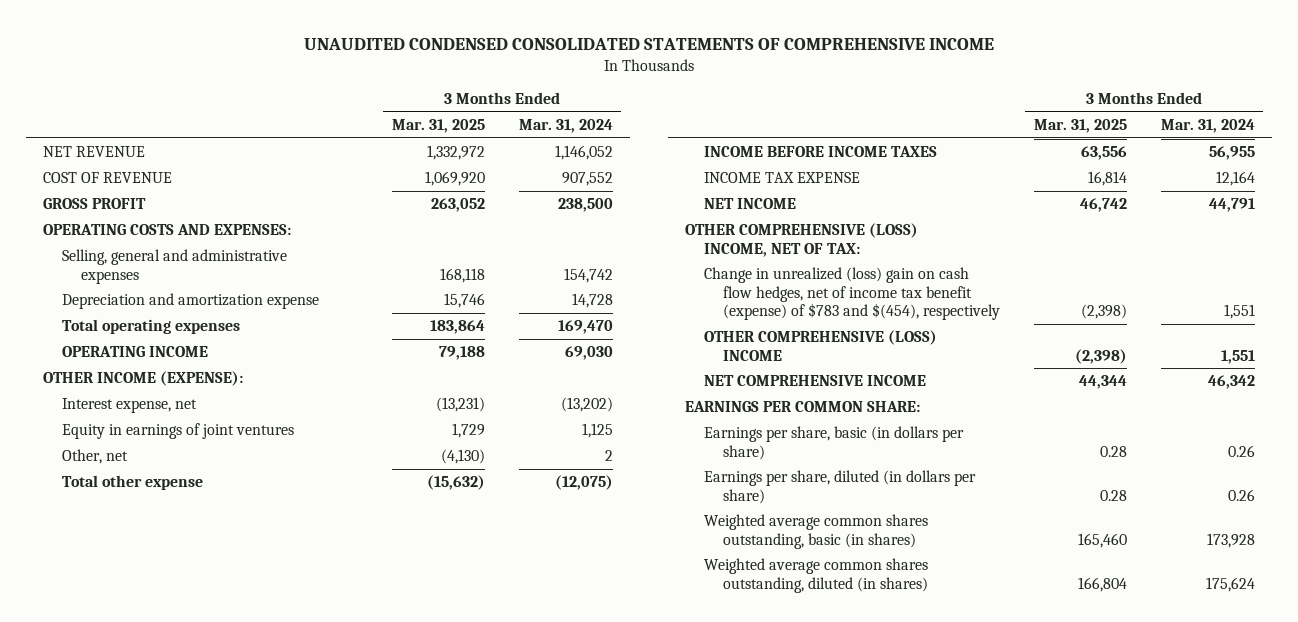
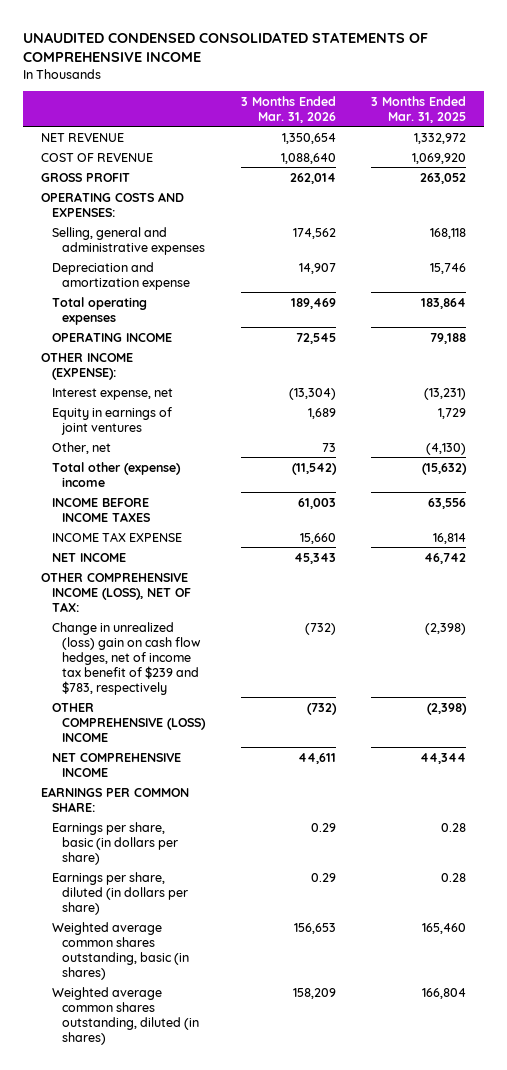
- | 3 Months Ended Mar. 31, 2025 | 3 Months Ended Mar. 31, 2024
+ | 3 Months Ended Mar. 31, 2026 | 3 Months Ended Mar. 31, 2025
- Total other expense | (15,632) | (12,075)
+ Total other (expense) income | (11,542) | (15,632)
- OTHER COMPREHENSIVE (LOSS) INCOME, NET OF TAX:
- Change in unrealized (loss) gain on cash flow hedges, net of income tax benefit (expense) of $783 and $(454), respectively | (2,398) | 1,551
+ OTHER COMPREHENSIVE INCOME (LOSS), NET OF TAX:
+ Change in unrealized (loss) gain on cash flow hedges, net of income tax benefit of $239 and $783, respectively | (732) | (2,398)

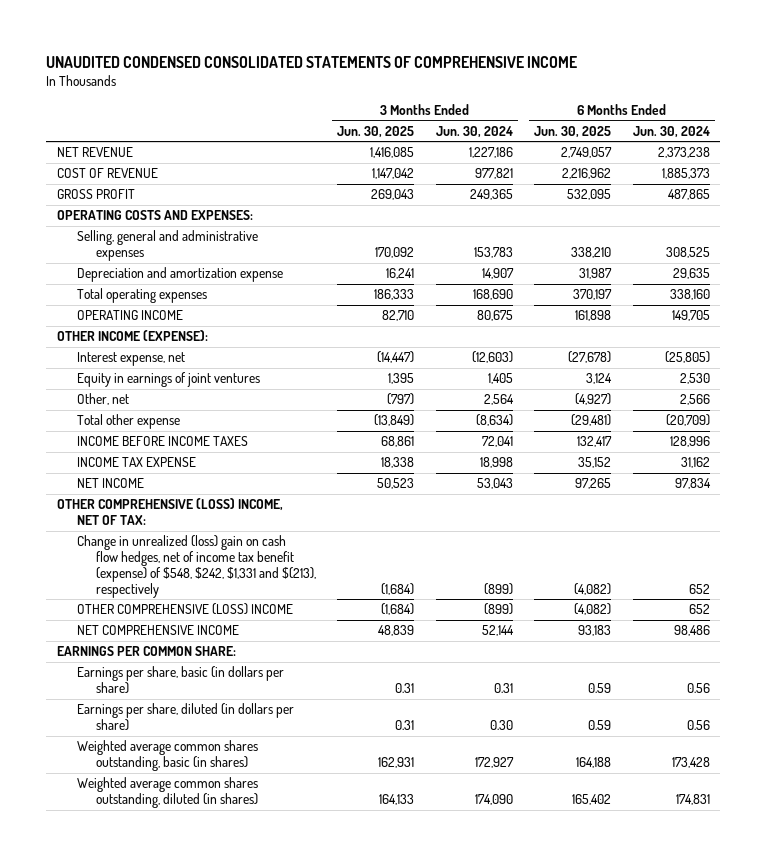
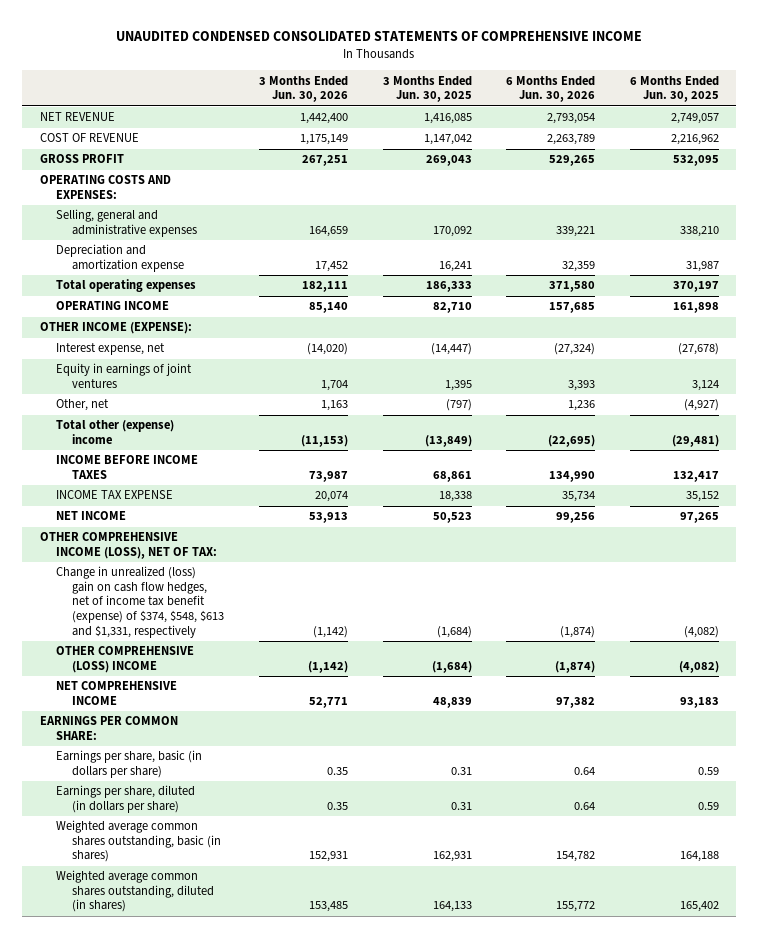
- | 3 Months Ended Jun. 30, 2025 | 3 Months Ended Jun. 30, 2024 | 6 Months Ended Jun. 30, 2025 | 6 Months Ended Jun. 30, 2024
+ | 3 Months Ended Jun. 30, 2026 | 3 Months Ended Jun. 30, 2025 | 6 Months Ended Jun. 30, 2026 | 6 Months Ended Jun. 30, 2025
- Total other expense | (13,849) | (8,634) | (29,481) | (20,709)
+ Total other (expense) income | (11,153) | (13,849) | (22,695) | (29,481)
- OTHER COMPREHENSIVE (LOSS) INCOME, NET OF TAX:
- Change in unrealized (loss) gain on cash flow hedges, net of income tax benefit (expense) of $548, $242, $1,331 and $(213), respectively | (1,684) | (899) | (4,082) | 652
+ OTHER COMPREHENSIVE INCOME (LOSS), NET OF TAX:
+ Change in unrealized (loss) gain on cash flow hedges, net of income tax benefit (expense) of $374, $548, $613 and $1,331, respectively | (1,142) | (1,684) | (1,874) | (4,082)

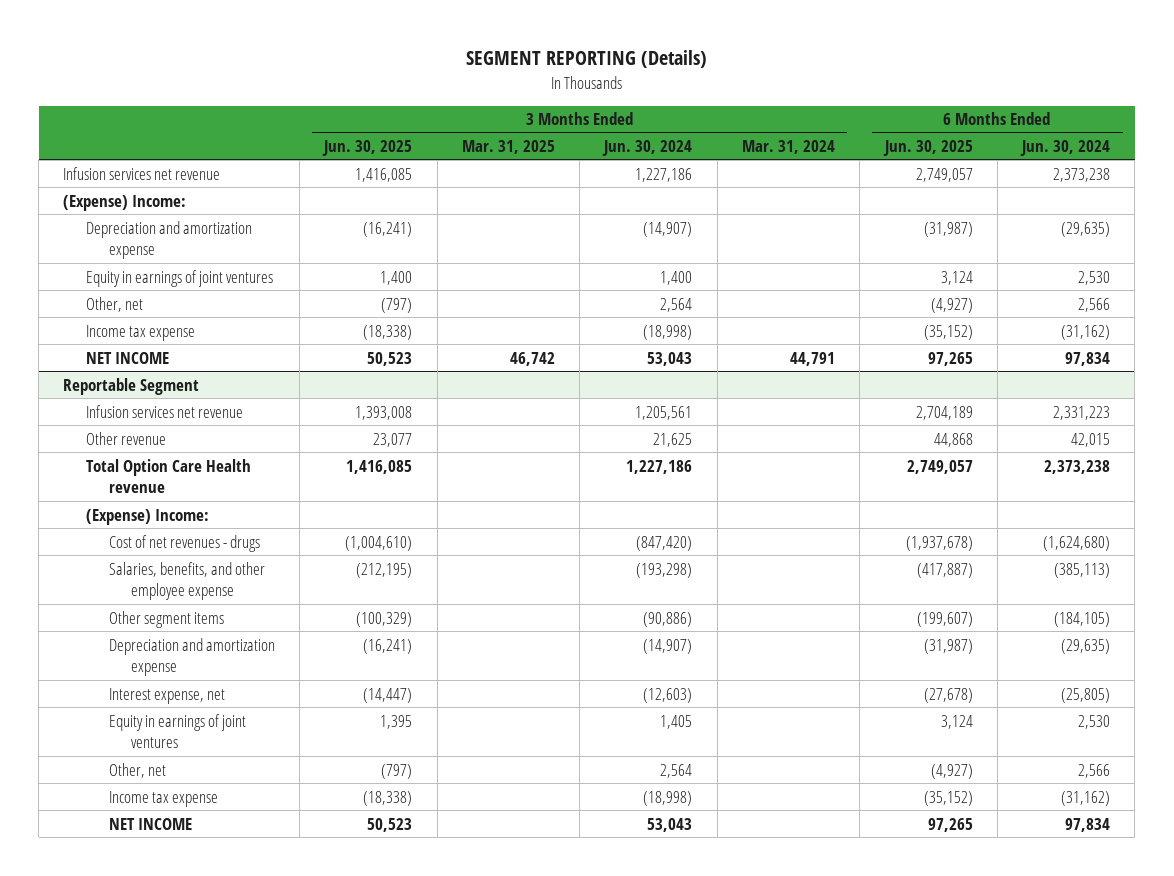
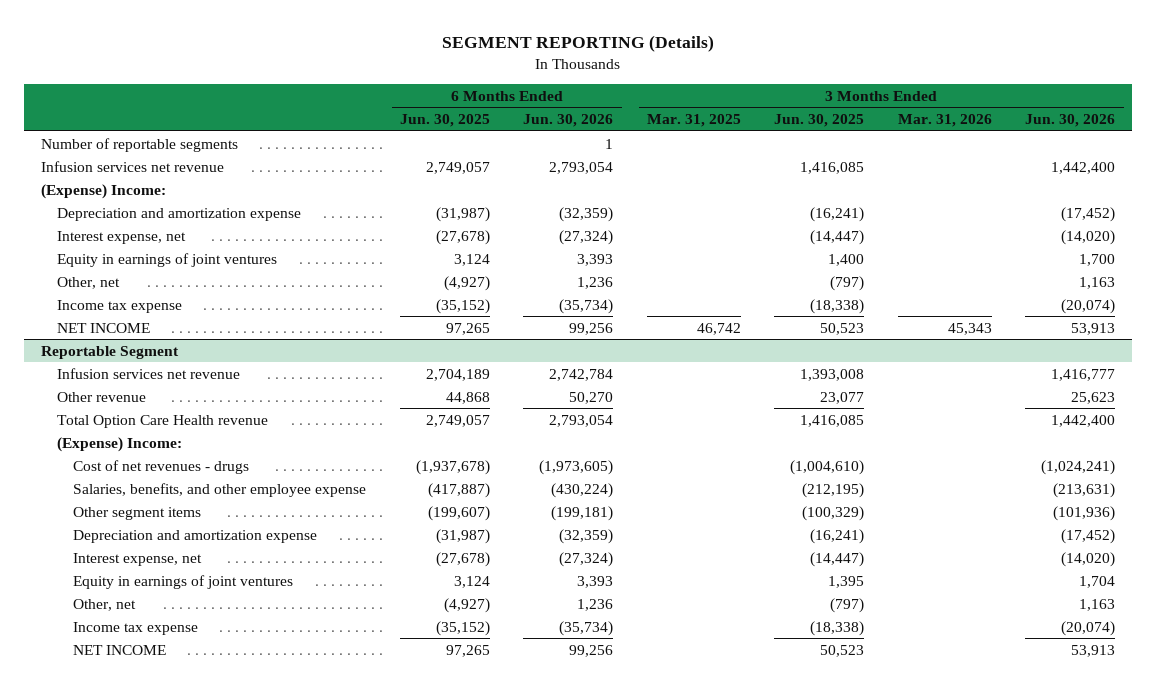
- | 3 Months Ended Jun. 30, 2025 | 3 Months Ended Mar. 31, 2025 | 3 Months Ended Jun. 30, 2024 | 3 Months Ended Mar. 31, 2024 | 6 Months Ended Jun. 30, 2025 | 6 Months Ended Jun. 30, 2024
+ | 6 Months Ended Jun. 30, 2025 | 6 Months Ended Jun. 30, 2026 | 3 Months Ended Mar. 31, 2025 | 3 Months Ended Jun. 30, 2025 | 3 Months Ended Mar. 31, 2026 | 3 Months Ended Jun. 30, 2026
+ Number of reportable segments | | 1 | | | |
+ Interest expense, net | (27,678) | (27,324) | | (14,447) | | (14,020)

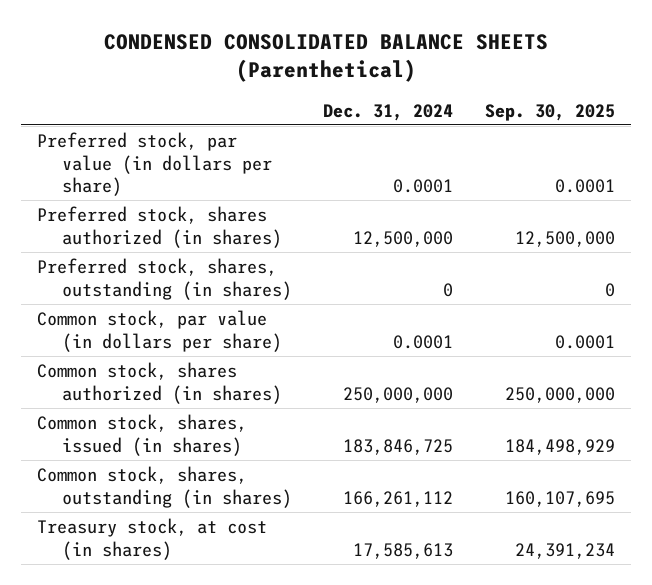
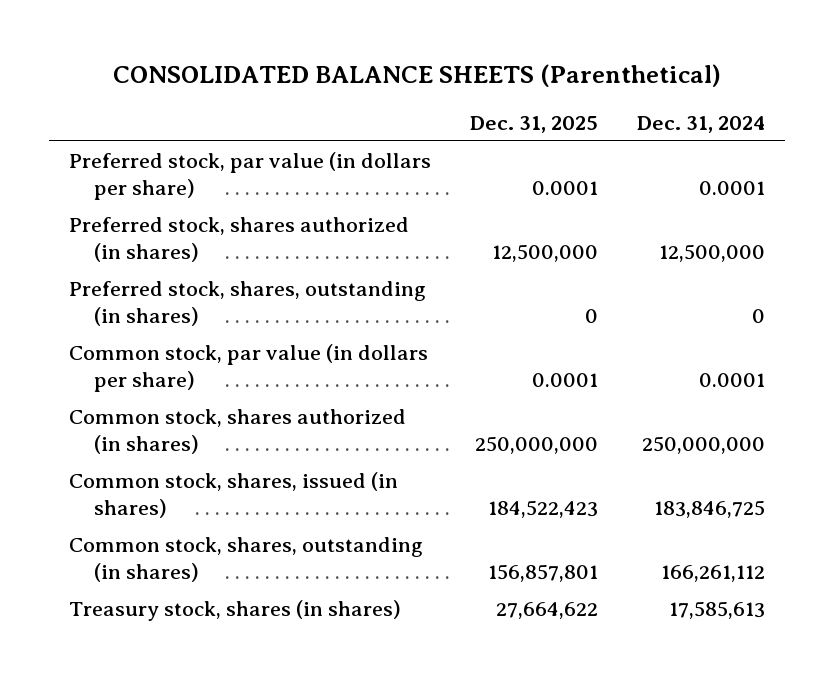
- CONDENSED CONSOLIDATED BALANCE SHEETS (Parenthetical)
+ CONSOLIDATED BALANCE SHEETS (Parenthetical)
- | Dec. 31, 2024 | Sep. 30, 2025
+ | Dec. 31, 2025 | Dec. 31, 2024
- Treasury stock, at cost (in shares) | 17,585,613 | 24,391,234
+ Treasury stock, shares (in shares) | 27,664,622 | 17,585,613

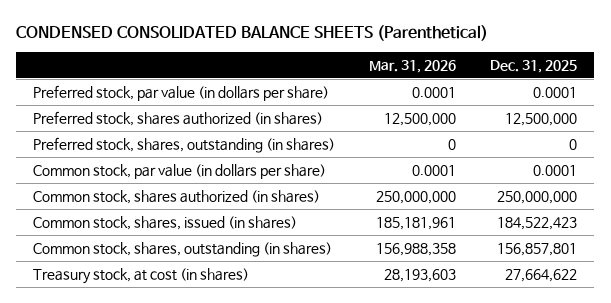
- CONSOLIDATED BALANCE SHEETS (Parenthetical)
+ CONDENSED CONSOLIDATED BALANCE SHEETS (Parenthetical)
- | Dec. 31, 2025 | Dec. 31, 2024
+ | Mar. 31, 2026 | Dec. 31, 2025
- Treasury stock, shares (in shares) | 27,664,622 | 17,585,613
+ Treasury stock, at cost (in shares) | 28,193,603 | 27,664,622

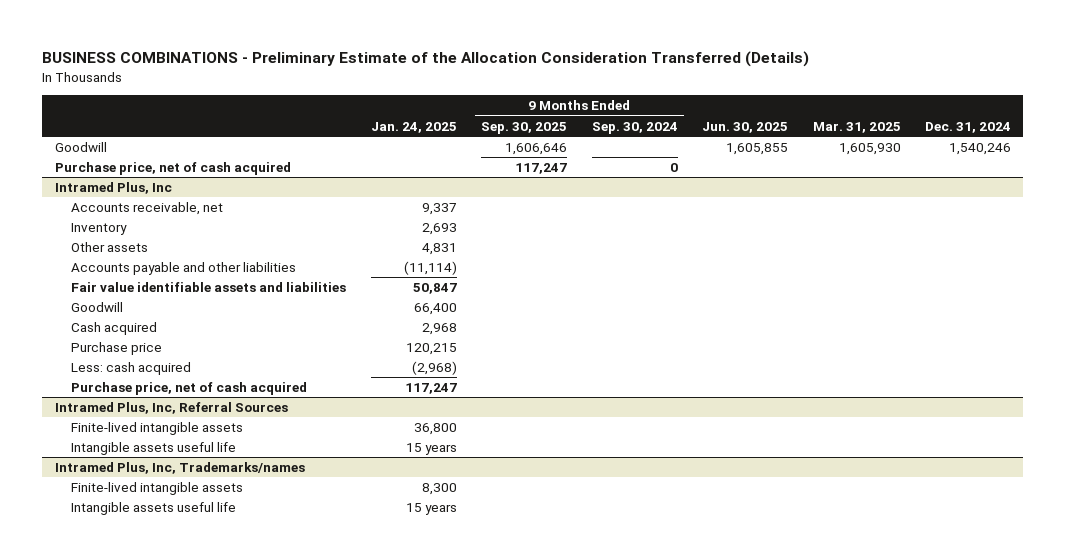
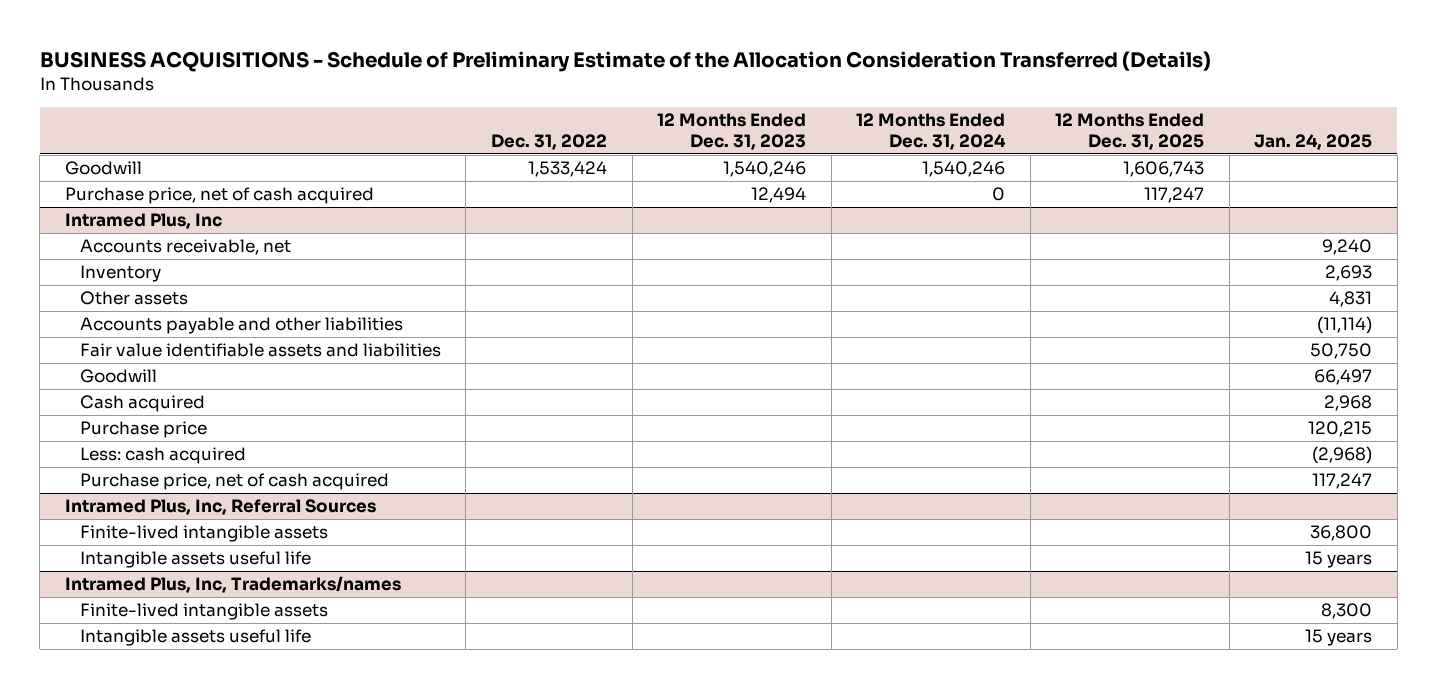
- BUSINESS COMBINATIONS - Preliminary Estimate of the Allocation Consideration Transferred (Details)
+ BUSINESS ACQUISITIONS - Schedule of Preliminary Estimate of the Allocation Consideration Transferred (Details)
- | Jan. 24, 2025 | 9 Months Ended Sep. 30, 2025 | 9 Months Ended Sep. 30, 2024 | Jun. 30, 2025 | Mar. 31, 2025 | Dec. 31, 2024
+ | Dec. 31, 2022 | 12 Months Ended Dec. 31, 2023 | 12 Months Ended Dec. 31, 2024 | 12 Months Ended Dec. 31, 2025 | Jan. 24, 2025
@ Intramed Plus, Inc
- Accounts receivable, net | 9,337 | | | | |
+ Accounts receivable, net | | | | | 9,240
- Fair value identifiable assets and liabilities | 50,847 | | | | |
- Goodwill | 66,400 | | | | |
+ Fair value identifiable assets and liabilities | | | | | 50,750
+ Goodwill | | | | | 66,497

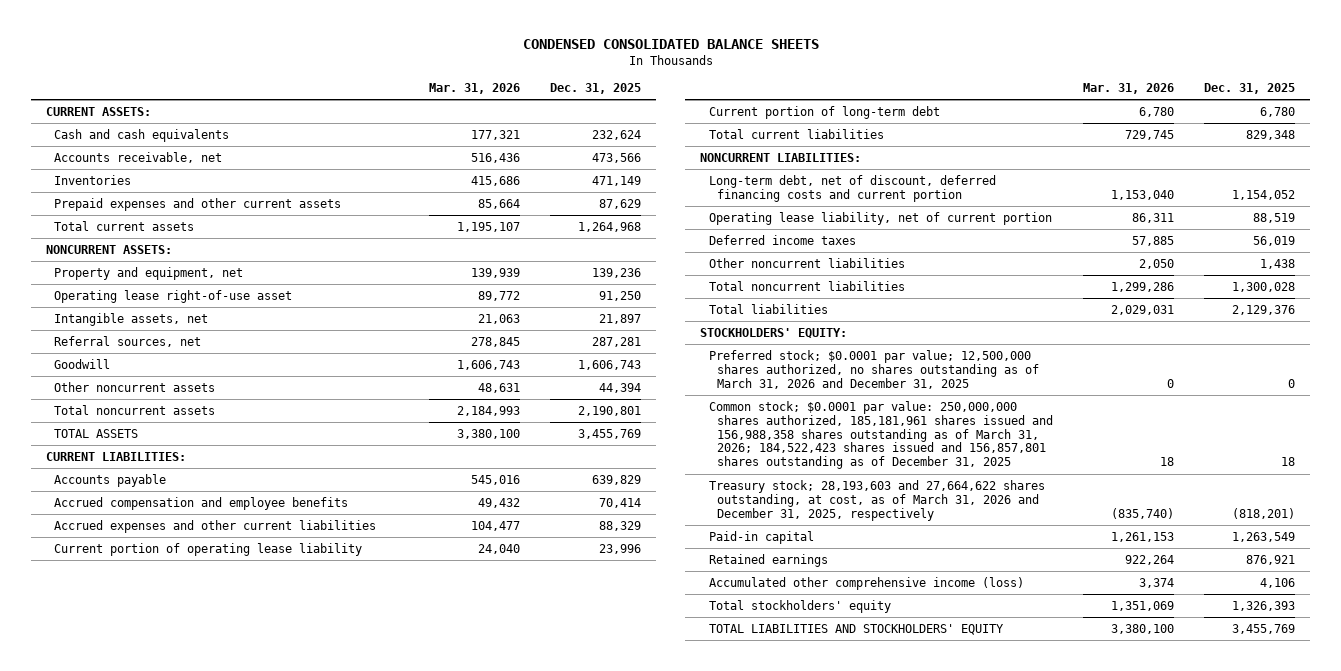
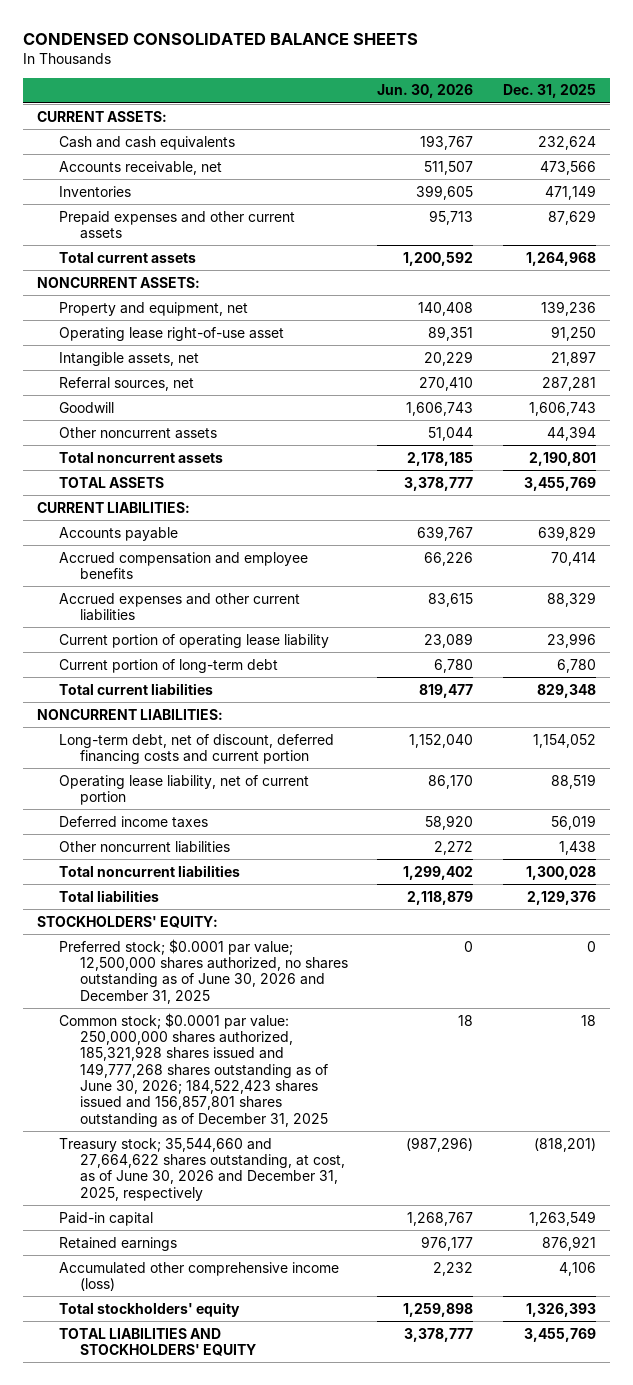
- | Mar. 31, 2026 | Dec. 31, 2025
+ | Jun. 30, 2026 | Dec. 31, 2025
- Preferred stock; $0.0001 par value; 12,500,000 shares authorized, no shares outstanding as of March 31, 2026 and December 31, 2025 | 0 | 0
- Common stock; $0.0001 par value: 250,000,000 shares authorized, 185,181,961 shares issued and 156,988,358 shares outstanding as of March 31, 2026; 184,522,423 shares issued and 156,857,801 shares outstanding as of December 31, 2025 | 18 | 18
- Treasury stock; 28,193,603 and 27,664,622 shares outstanding, at cost, as of March 31, 2026 and December 31, 2025, respectively | (835,740) | (818,201)
+ Preferred stock; $0.0001 par value; 12,500,000 shares authorized, no shares outstanding as of June 30, 2026 and December 31, 2025 | 0 | 0
+ Common stock; $0.0001 par value: 250,000,000 shares authorized, 185,321,928 shares issued and 149,777,268 shares outstanding as of June 30, 2026; 184,522,423 shares issued and 156,857,801 shares outstanding as of December 31, 2025 | 18 | 18
+ Treasury stock; 35,544,660 and 27,664,622 shares outstanding, at cost, as of June 30, 2026 and December 31, 2025, respectively | (987,296) | (818,201)

